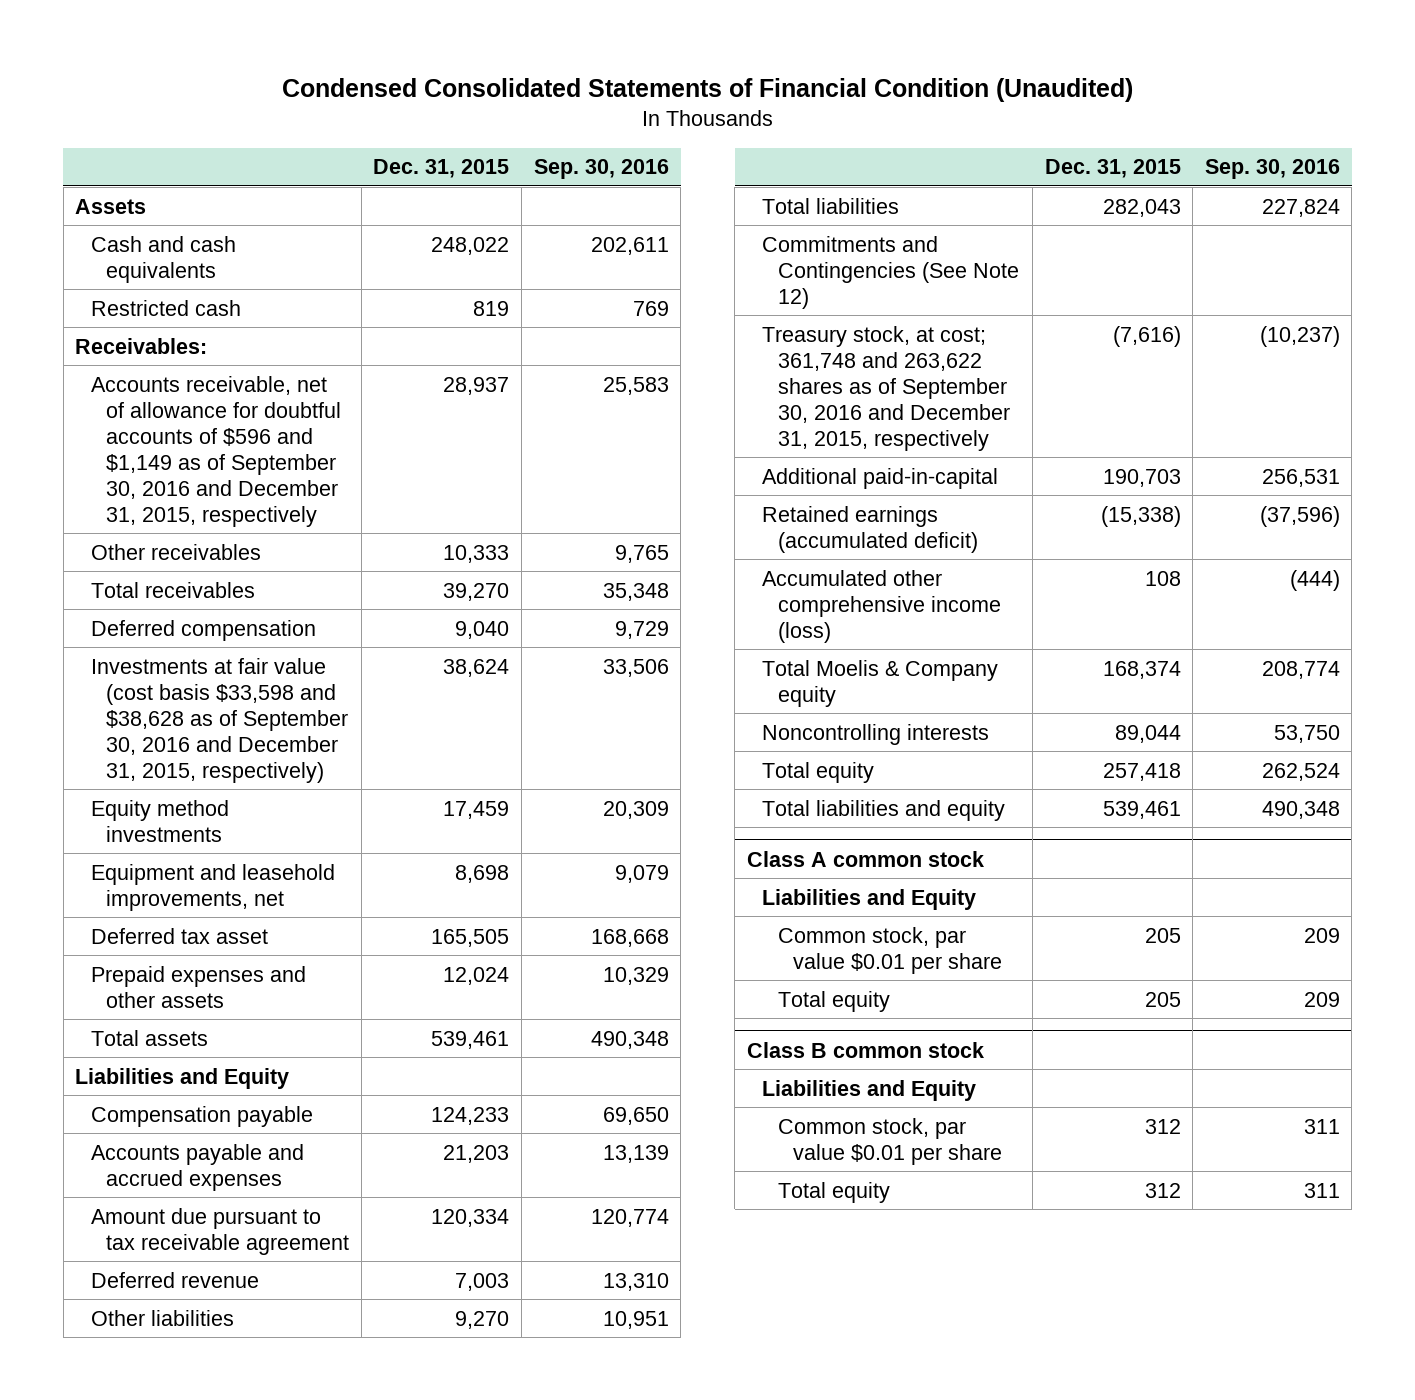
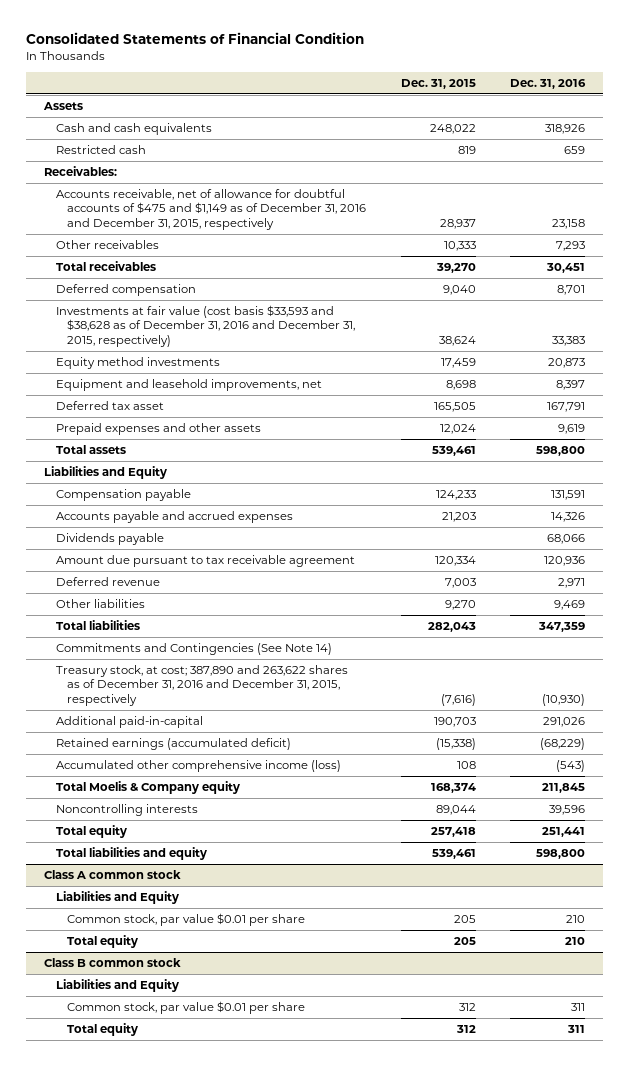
- Condensed Consolidated Statements of Financial Condition (Unaudited)
+ Consolidated Statements of Financial Condition
- | Dec. 31, 2015 | Sep. 30, 2016
+ | Dec. 31, 2015 | Dec. 31, 2016
- Accounts receivable, net of allowance for doubtful accounts of $596 and $1,149 as of September 30, 2016 and December 31, 2015, respectively | 28,937 | 25,583
+ Accounts receivable, net of allowance for doubtful accounts of $475 and $1,149 as of December 31, 2016 and December 31, 2015, respectively | 28,937 | 23,158
- Investments at fair value (cost basis $33,598 and $38,628 as of September 30, 2016 and December 31, 2015, respectively) | 38,624 | 33,506
+ Investments at fair value (cost basis $33,593 and $38,628 as of December 31, 2016 and December 31, 2015, respectively) | 38,624 | 33,383
+ Dividends payable | | 68,066
- Commitments and Contingencies (See Note 12)
- Treasury stock, at cost; 361,748 and 263,622 shares as of September 30, 2016 and December 31, 2015, respectively | (7,616) | (10,237)
+ Commitments and Contingencies (See Note 14)
+ Treasury stock, at cost; 387,890 and 263,622 shares as of December 31, 2016 and December 31, 2015, respectively | (7,616) | (10,930)

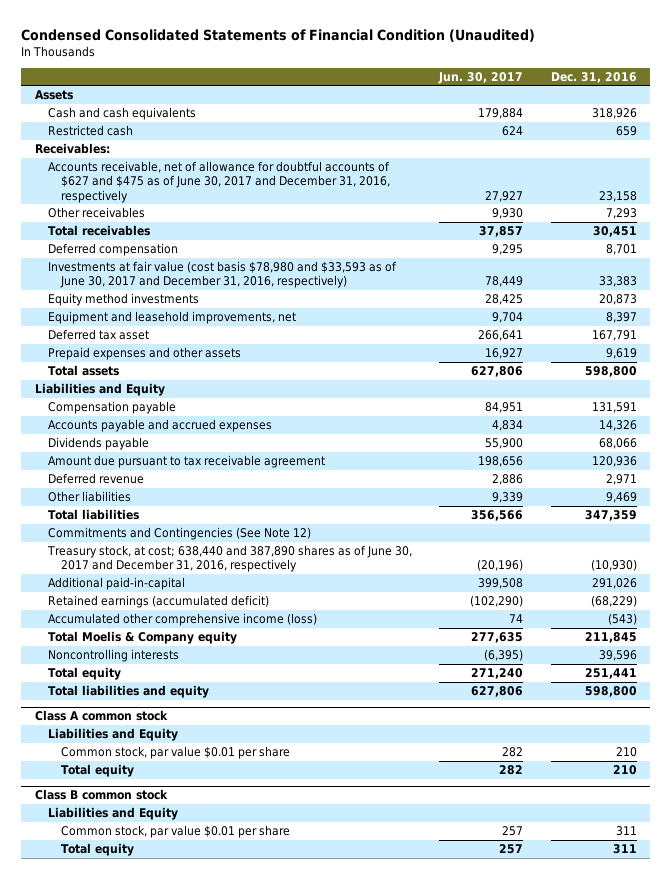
- Consolidated Statements of Financial Condition
+ Condensed Consolidated Statements of Financial Condition (Unaudited)
- | Dec. 31, 2015 | Dec. 31, 2016
+ | Jun. 30, 2017 | Dec. 31, 2016
- Accounts receivable, net of allowance for doubtful accounts of $475 and $1,149 as of December 31, 2016 and December 31, 2015, respectively | 28,937 | 23,158
+ Accounts receivable, net of allowance for doubtful accounts of $627 and $475 as of June 30, 2017 and December 31, 2016, respectively | 27,927 | 23,158
- Investments at fair value (cost basis $33,593 and $38,628 as of December 31, 2016 and December 31, 2015, respectively) | 38,624 | 33,383
+ Investments at fair value (cost basis $78,980 and $33,593 as of June 30, 2017 and December 31, 2016, respectively) | 78,449 | 33,383
- Commitments and Contingencies (See Note 14)
- Treasury stock, at cost; 387,890 and 263,622 shares as of December 31, 2016 and December 31, 2015, respectively | (7,616) | (10,930)
+ Commitments and Contingencies (See Note 12)
+ Treasury stock, at cost; 638,440 and 387,890 shares as of June 30, 2017 and December 31, 2016, respectively | (20,196) | (10,930)

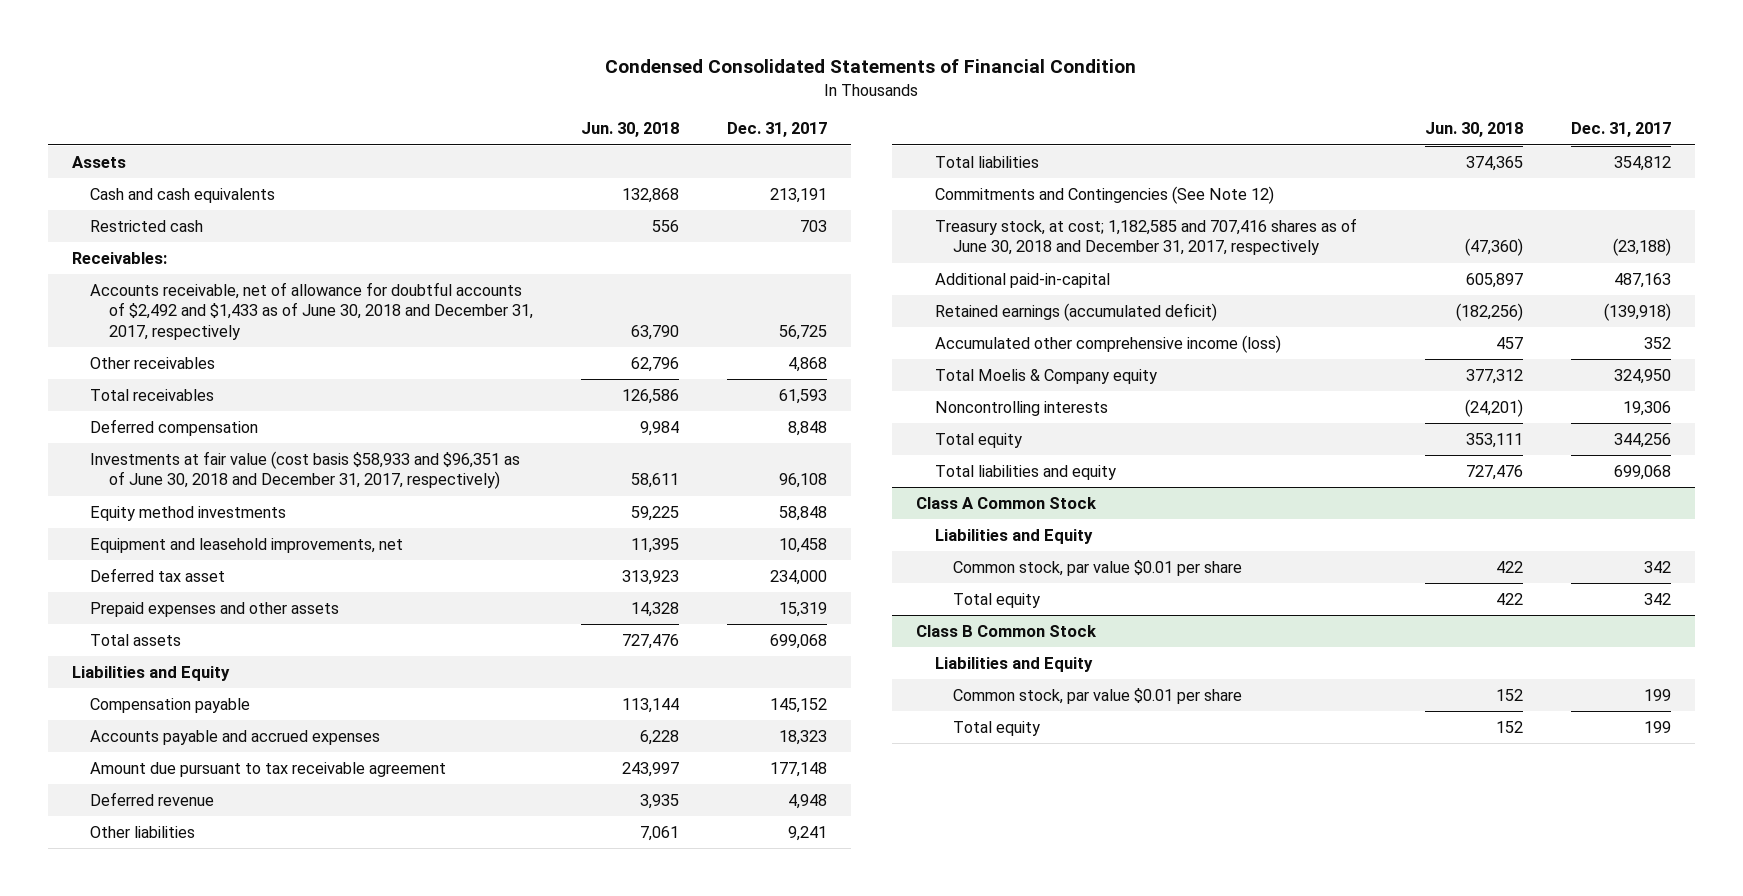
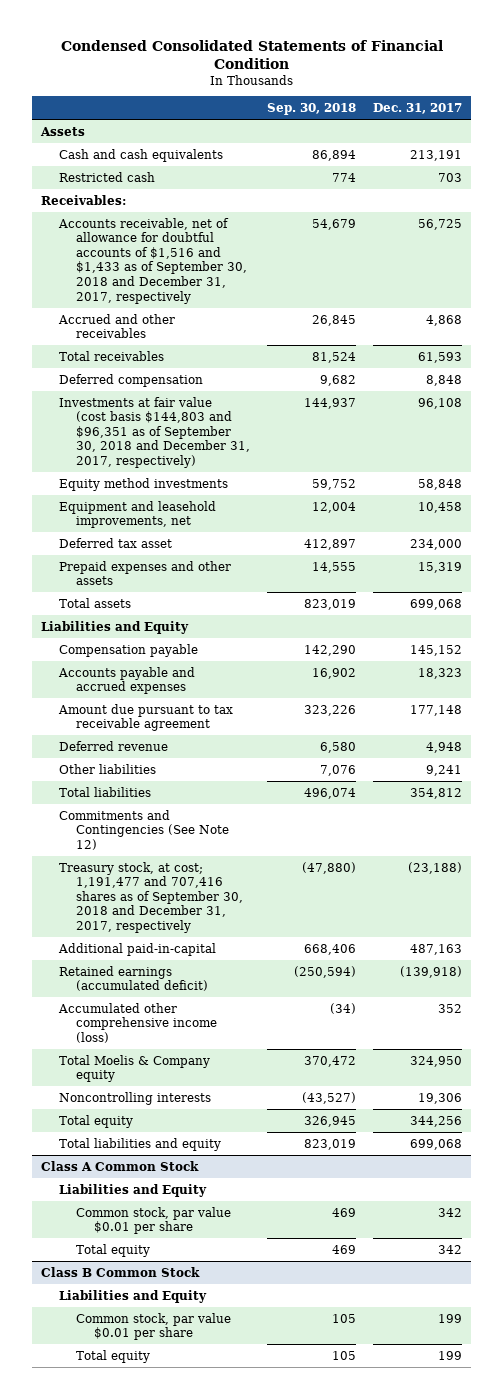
- | Jun. 30, 2018 | Dec. 31, 2017
+ | Sep. 30, 2018 | Dec. 31, 2017
- Accounts receivable, net of allowance for doubtful accounts of $2,492 and $1,433 as of June 30, 2018 and December 31, 2017, respectively | 63,790 | 56,725
- Other receivables | 62,796 | 4,868
+ Accounts receivable, net of allowance for doubtful accounts of $1,516 and $1,433 as of September 30, 2018 and December 31, 2017, respectively | 54,679 | 56,725
+ Accrued and other receivables | 26,845 | 4,868
- Investments at fair value (cost basis $58,933 and $96,351 as of June 30, 2018 and December 31, 2017, respectively) | 58,611 | 96,108
+ Investments at fair value (cost basis $144,803 and $96,351 as of September 30, 2018 and December 31, 2017, respectively) | 144,937 | 96,108
- Treasury stock, at cost; 1,182,585 and 707,416 shares as of June 30, 2018 and December 31, 2017, respectively | (47,360) | (23,188)
+ Treasury stock, at cost; 1,191,477 and 707,416 shares as of September 30, 2018 and December 31, 2017, respectively | (47,880) | (23,188)

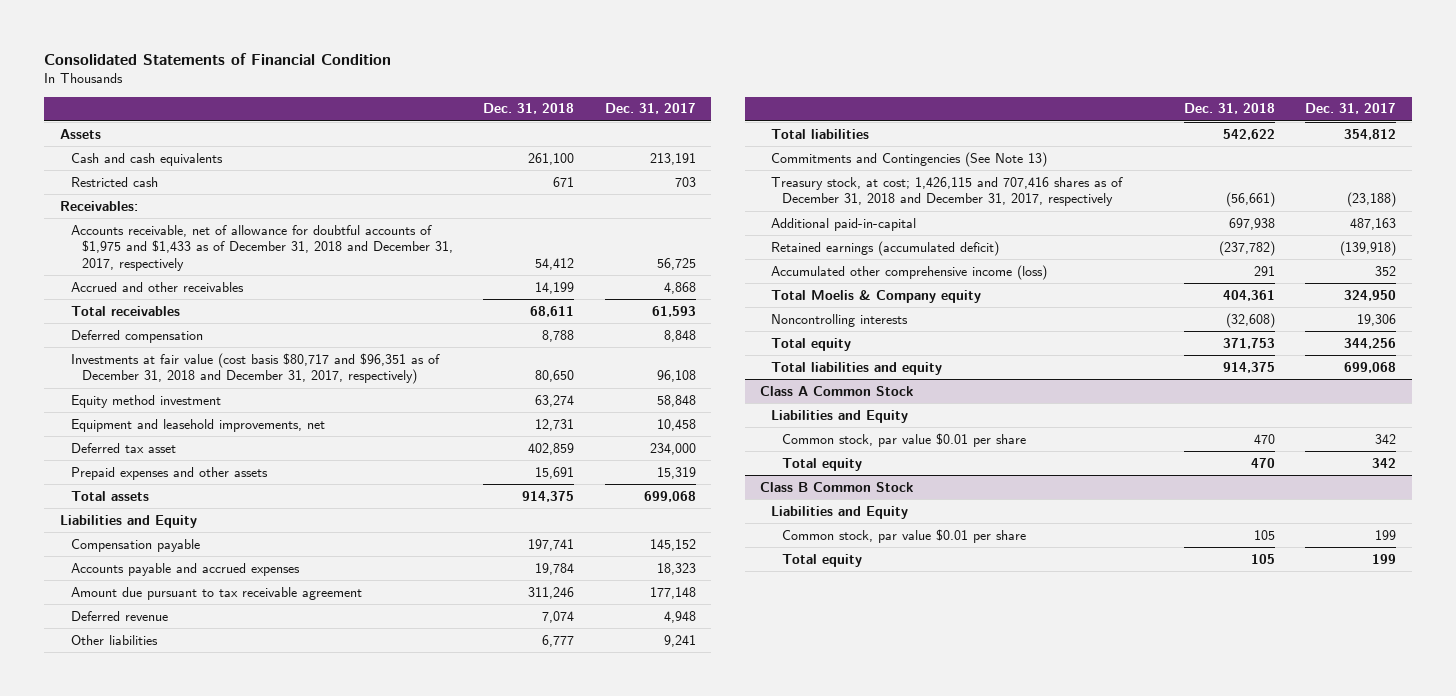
- Condensed Consolidated Statements of Financial Condition
+ Consolidated Statements of Financial Condition
- | Sep. 30, 2018 | Dec. 31, 2017
+ | Dec. 31, 2018 | Dec. 31, 2017
- Accounts receivable, net of allowance for doubtful accounts of $1,516 and $1,433 as of September 30, 2018 and December 31, 2017, respectively | 54,679 | 56,725
+ Accounts receivable, net of allowance for doubtful accounts of $1,975 and $1,433 as of December 31, 2018 and December 31, 2017, respectively | 54,412 | 56,725
- Investments at fair value (cost basis $144,803 and $96,351 as of September 30, 2018 and December 31, 2017, respectively) | 144,937 | 96,108
- Equity method investments | 59,752 | 58,848
+ Investments at fair value (cost basis $80,717 and $96,351 as of December 31, 2018 and December 31, 2017, respectively) | 80,650 | 96,108
+ Equity method investment | 63,274 | 58,848
- Commitments and Contingencies (See Note 12)
- Treasury stock, at cost; 1,191,477 and 707,416 shares as of September 30, 2018 and December 31, 2017, respectively | (47,880) | (23,188)
+ Commitments and Contingencies (See Note 13)
+ Treasury stock, at cost; 1,426,115 and 707,416 shares as of December 31, 2018 and December 31, 2017, respectively | (56,661) | (23,188)

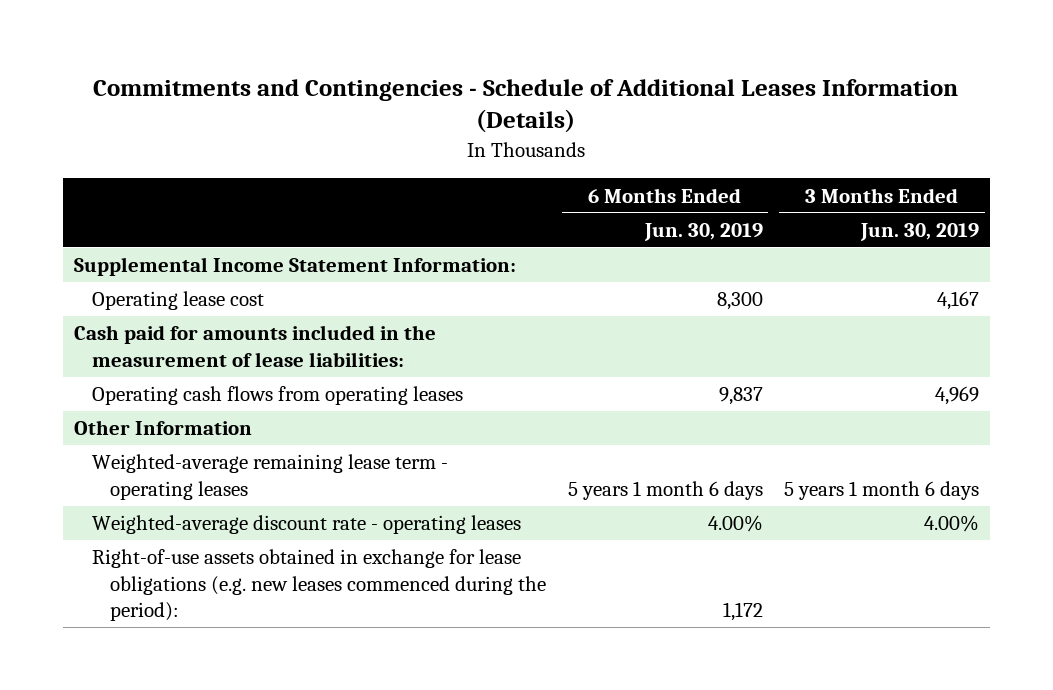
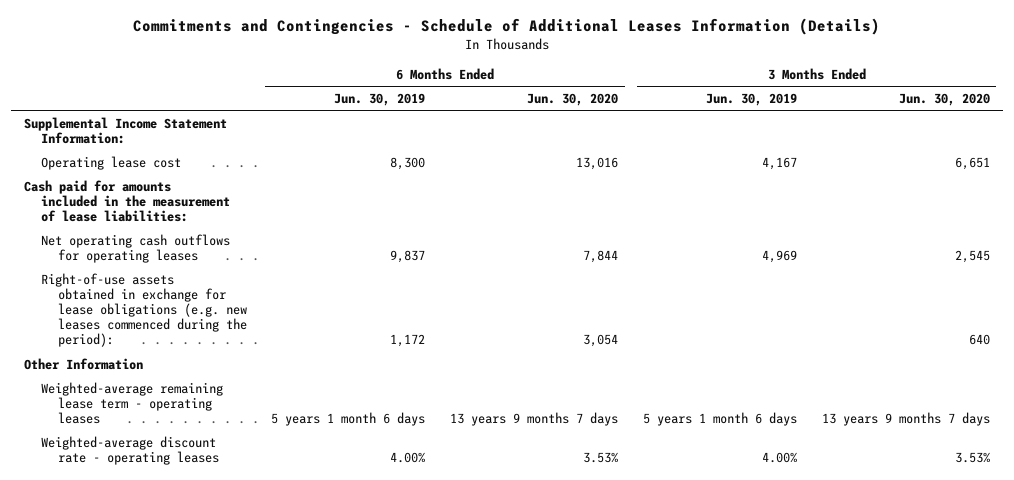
- | 6 Months Ended Jun. 30, 2019 | 3 Months Ended Jun. 30, 2019
+ | 6 Months Ended Jun. 30, 2019 | 6 Months Ended Jun. 30, 2020 | 3 Months Ended Jun. 30, 2019 | 3 Months Ended Jun. 30, 2020
- Operating cash flows from operating leases | 9,837 | 4,969
+ Net operating cash outflows for operating leases | 9,837 | 7,844 | 4,969 | 2,545
moved up: Right-of-use assets obtained in exchange for lease obligations (e.g. new leases commenced during the period): | 1,172 | 3,054 | | 640

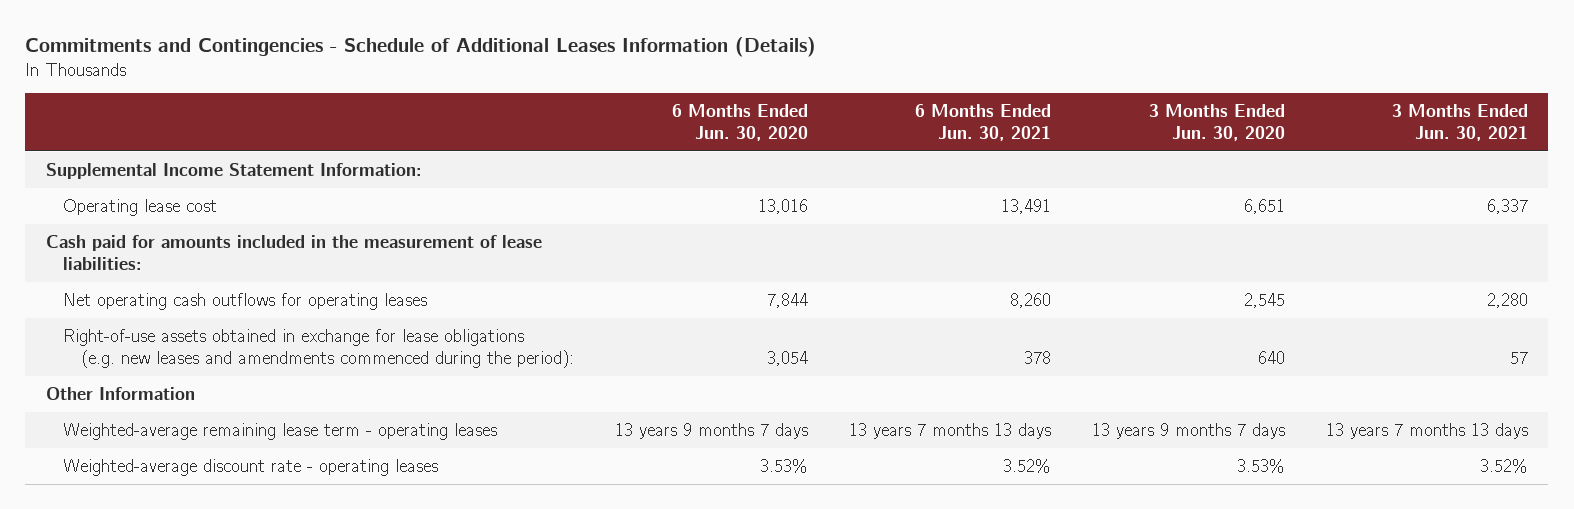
- | 6 Months Ended Jun. 30, 2019 | 6 Months Ended Jun. 30, 2020 | 3 Months Ended Jun. 30, 2019 | 3 Months Ended Jun. 30, 2020
+ | 6 Months Ended Jun. 30, 2020 | 6 Months Ended Jun. 30, 2021 | 3 Months Ended Jun. 30, 2020 | 3 Months Ended Jun. 30, 2021
- Right-of-use assets obtained in exchange for lease obligations (e.g. new leases commenced during the period): | 1,172 | 3,054 | | 640
+ Right-of-use assets obtained in exchange for lease obligations (e.g. new leases and amendments commenced during the period): | 3,054 | 378 | 640 | 57

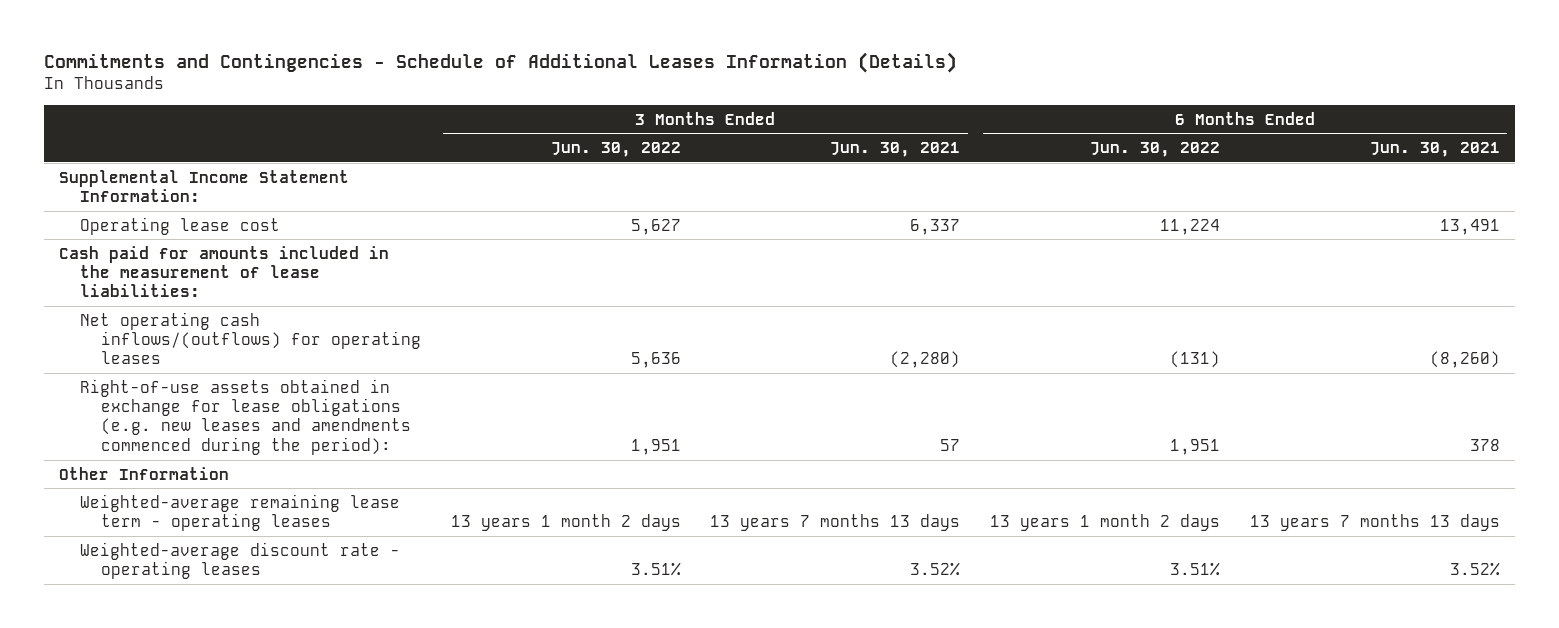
- | 6 Months Ended Jun. 30, 2020 | 6 Months Ended Jun. 30, 2021 | 3 Months Ended Jun. 30, 2020 | 3 Months Ended Jun. 30, 2021
+ | 3 Months Ended Jun. 30, 2022 | 3 Months Ended Jun. 30, 2021 | 6 Months Ended Jun. 30, 2022 | 6 Months Ended Jun. 30, 2021
- Net operating cash outflows for operating leases | 7,844 | 8,260 | 2,545 | 2,280
+ Net operating cash inflows/(outflows) for operating leases | 5,636 | (2,280) | (131) | (8,260)

